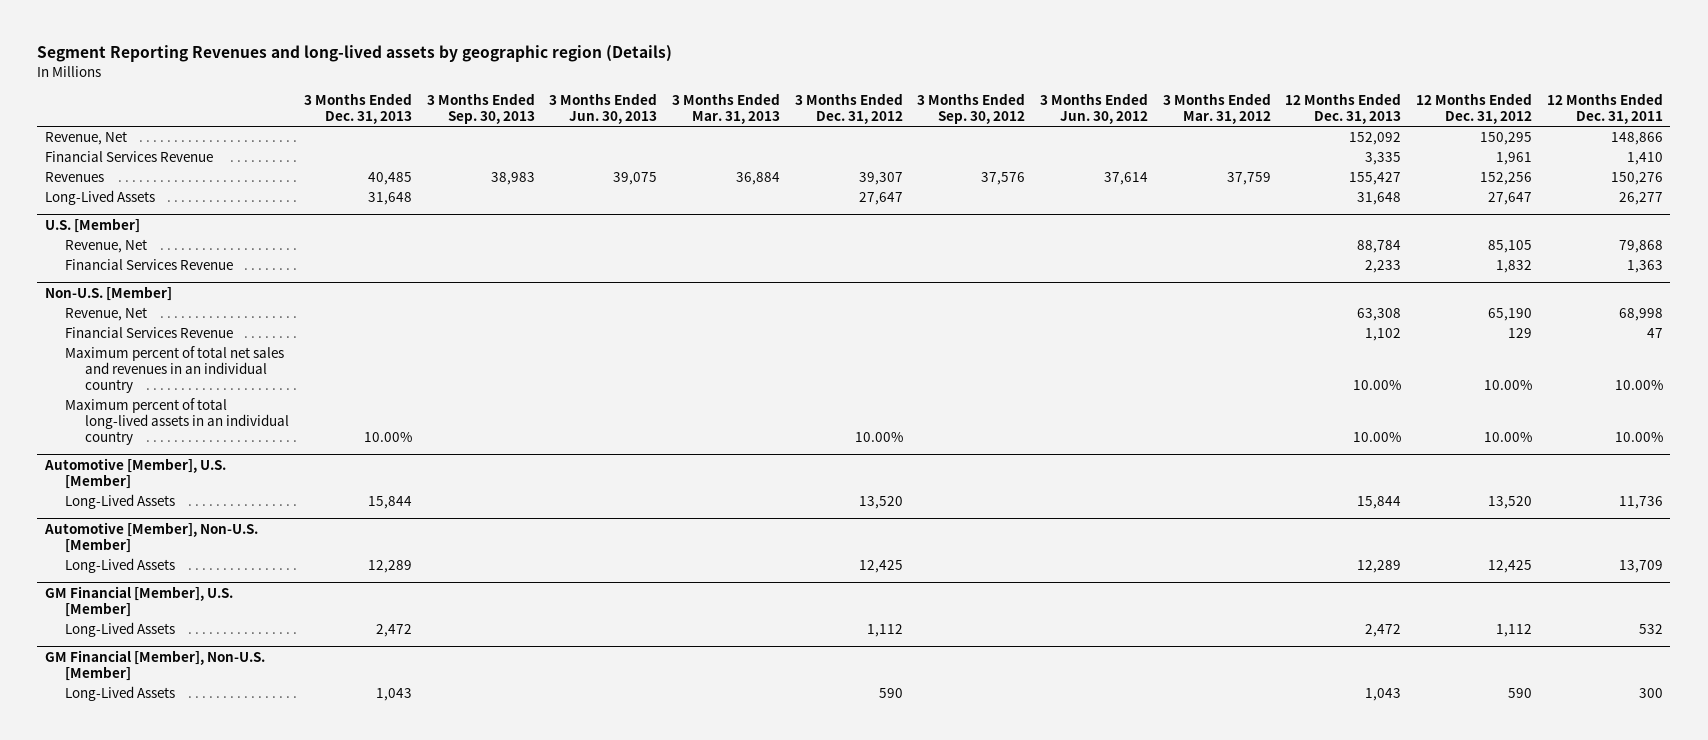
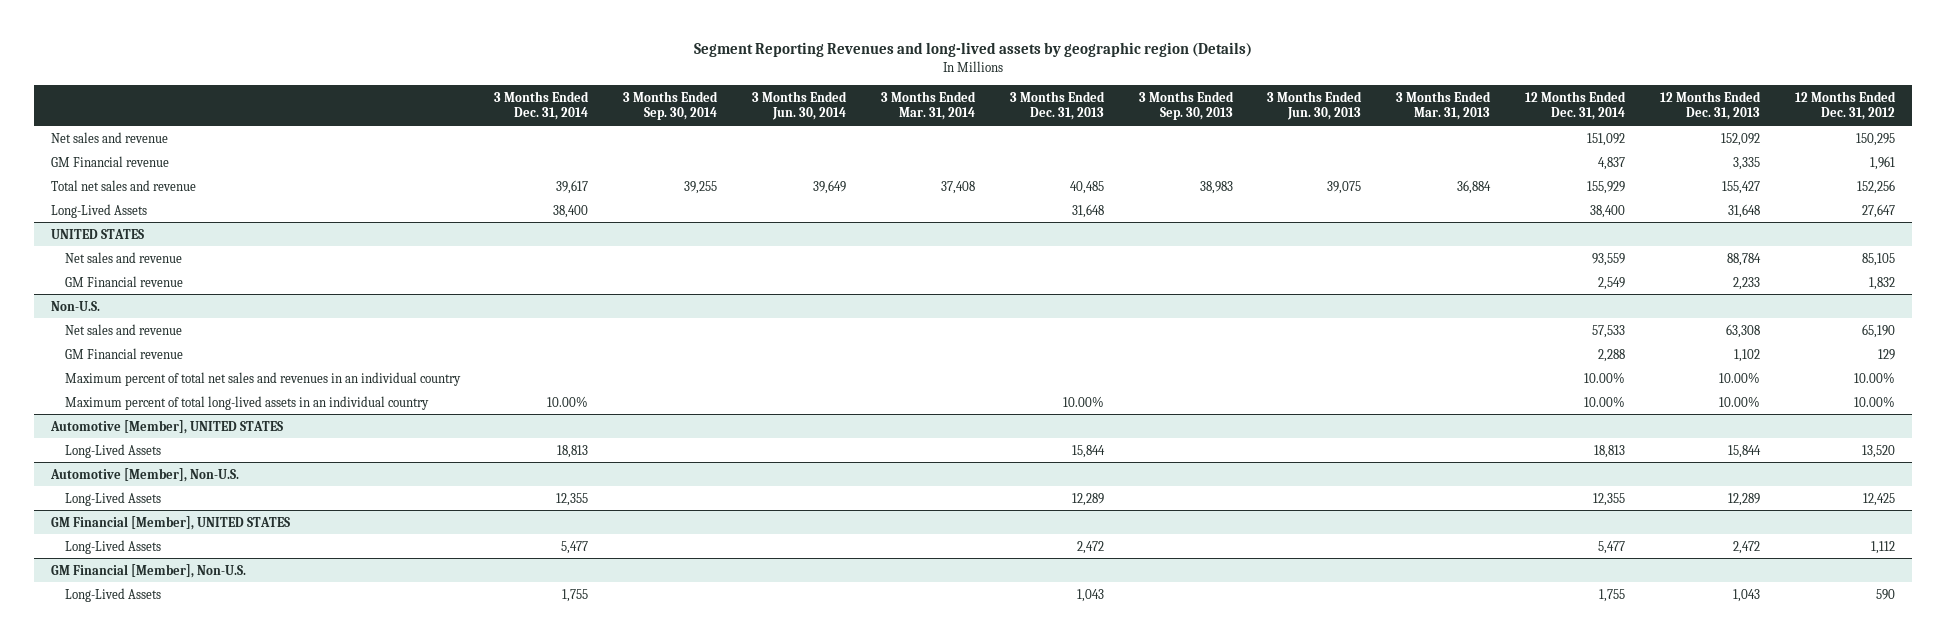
- | 3 Months Ended Dec. 31, 2013 | 3 Months Ended Sep. 30, 2013 | 3 Months Ended Jun. 30, 2013 | 3 Months Ended Mar. 31, 2013 | 3 Months Ended Dec. 31, 2012 | 3 Months Ended Sep. 30, 2012 | 3 Months Ended Jun. 30, 2012 | 3 Months Ended Mar. 31, 2012 | 12 Months Ended Dec. 31, 2013 | 12 Months Ended Dec. 31, 2012 | 12 Months Ended Dec. 31, 2011
+ | 3 Months Ended Dec. 31, 2014 | 3 Months Ended Sep. 30, 2014 | 3 Months Ended Jun. 30, 2014 | 3 Months Ended Mar. 31, 2014 | 3 Months Ended Dec. 31, 2013 | 3 Months Ended Sep. 30, 2013 | 3 Months Ended Jun. 30, 2013 | 3 Months Ended Mar. 31, 2013 | 12 Months Ended Dec. 31, 2014 | 12 Months Ended Dec. 31, 2013 | 12 Months Ended Dec. 31, 2012
- Revenue, Net | | | | | | | | | 152,092 | 150,295 | 148,866
- Financial Services Revenue | | | | | | | | | 3,335 | 1,961 | 1,410
- Revenues | 40,485 | 38,983 | 39,075 | 36,884 | 39,307 | 37,576 | 37,614 | 37,759 | 155,427 | 152,256 | 150,276
+ Net sales and revenue | | | | | | | | | 151,092 | 152,092 | 150,295
+ GM Financial revenue | | | | | | | | | 4,837 | 3,335 | 1,961
+ Total net sales and revenue | 39,617 | 39,255 | 39,649 | 37,408 | 40,485 | 38,983 | 39,075 | 36,884 | 155,929 | 155,427 | 152,256
- U.S. [Member]
- Revenue, Net | | | | | | | | | 88,784 | 85,105 | 79,868
- Financial Services Revenue | | | | | | | | | 2,233 | 1,832 | 1,363
- Non-U.S. [Member]
- Revenue, Net | | | | | | | | | 63,308 | 65,190 | 68,998
- Financial Services Revenue | | | | | | | | | 1,102 | 129 | 47
+ UNITED STATES
+ Net sales and revenue | | | | | | | | | 93,559 | 88,784 | 85,105
+ GM Financial revenue | | | | | | | | | 2,549 | 2,233 | 1,832
+ Non-U.S.
+ Net sales and revenue | | | | | | | | | 57,533 | 63,308 | 65,190
+ GM Financial revenue | | | | | | | | | 2,288 | 1,102 | 129
- Automotive [Member], U.S. [Member]
+ Automotive [Member], UNITED STATES
- Automotive [Member], Non-U.S. [Member]
+ Automotive [Member], Non-U.S.
- GM Financial [Member], U.S. [Member]
+ GM Financial [Member], UNITED STATES
- GM Financial [Member], Non-U.S. [Member]
+ GM Financial [Member], Non-U.S.

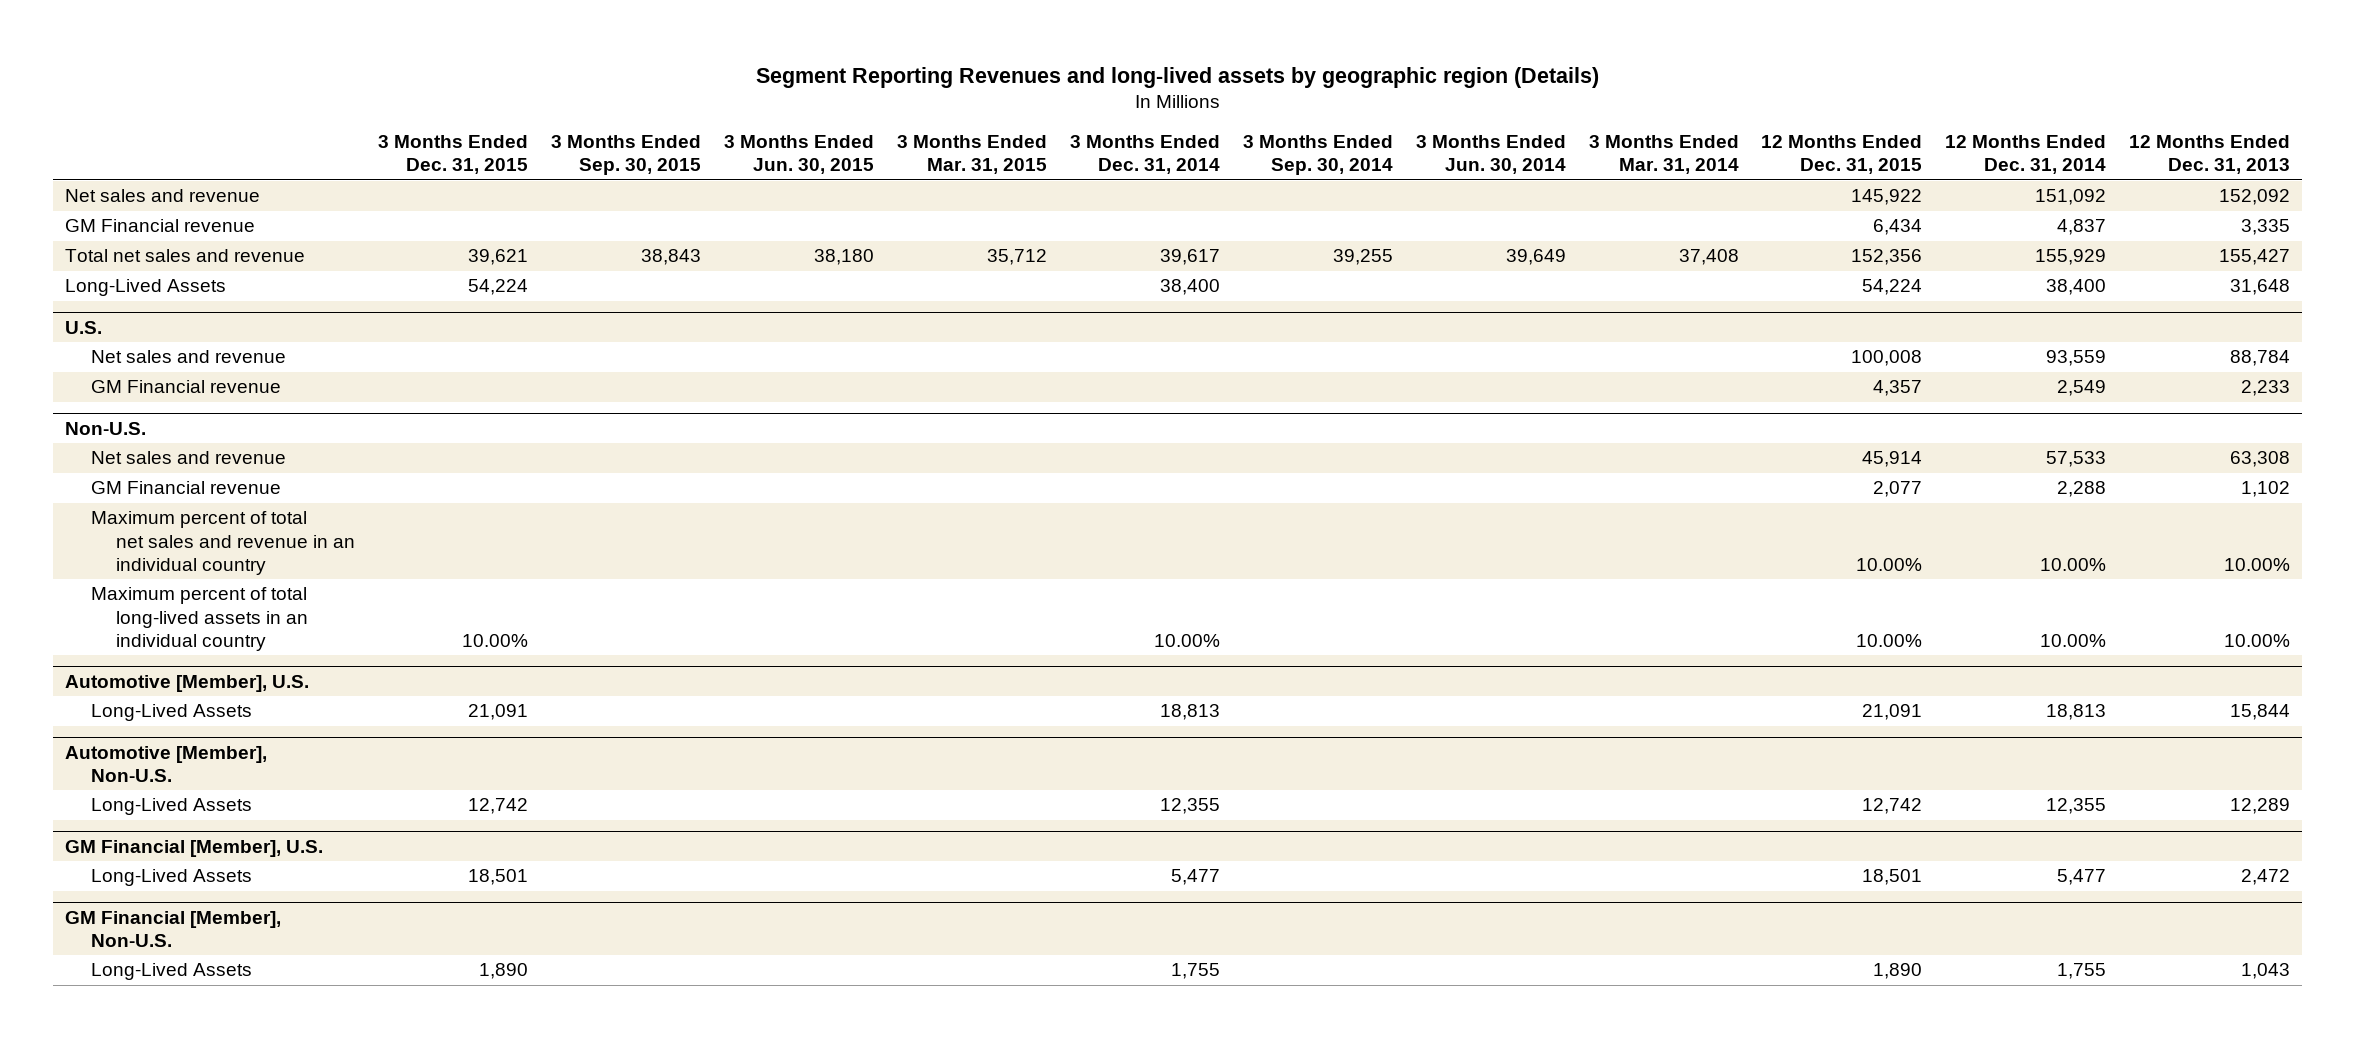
- | 3 Months Ended Dec. 31, 2014 | 3 Months Ended Sep. 30, 2014 | 3 Months Ended Jun. 30, 2014 | 3 Months Ended Mar. 31, 2014 | 3 Months Ended Dec. 31, 2013 | 3 Months Ended Sep. 30, 2013 | 3 Months Ended Jun. 30, 2013 | 3 Months Ended Mar. 31, 2013 | 12 Months Ended Dec. 31, 2014 | 12 Months Ended Dec. 31, 2013 | 12 Months Ended Dec. 31, 2012
+ | 3 Months Ended Dec. 31, 2015 | 3 Months Ended Sep. 30, 2015 | 3 Months Ended Jun. 30, 2015 | 3 Months Ended Mar. 31, 2015 | 3 Months Ended Dec. 31, 2014 | 3 Months Ended Sep. 30, 2014 | 3 Months Ended Jun. 30, 2014 | 3 Months Ended Mar. 31, 2014 | 12 Months Ended Dec. 31, 2015 | 12 Months Ended Dec. 31, 2014 | 12 Months Ended Dec. 31, 2013
- UNITED STATES
+ U.S.
@ Non-U.S.
- Maximum percent of total net sales and revenues in an individual country | | | | | | | | | 10.00% | 10.00% | 10.00%
+ Maximum percent of total net sales and revenue in an individual country | | | | | | | | | 10.00% | 10.00% | 10.00%
- Automotive [Member], UNITED STATES
+ Automotive [Member], U.S.
- GM Financial [Member], UNITED STATES
+ GM Financial [Member], U.S.

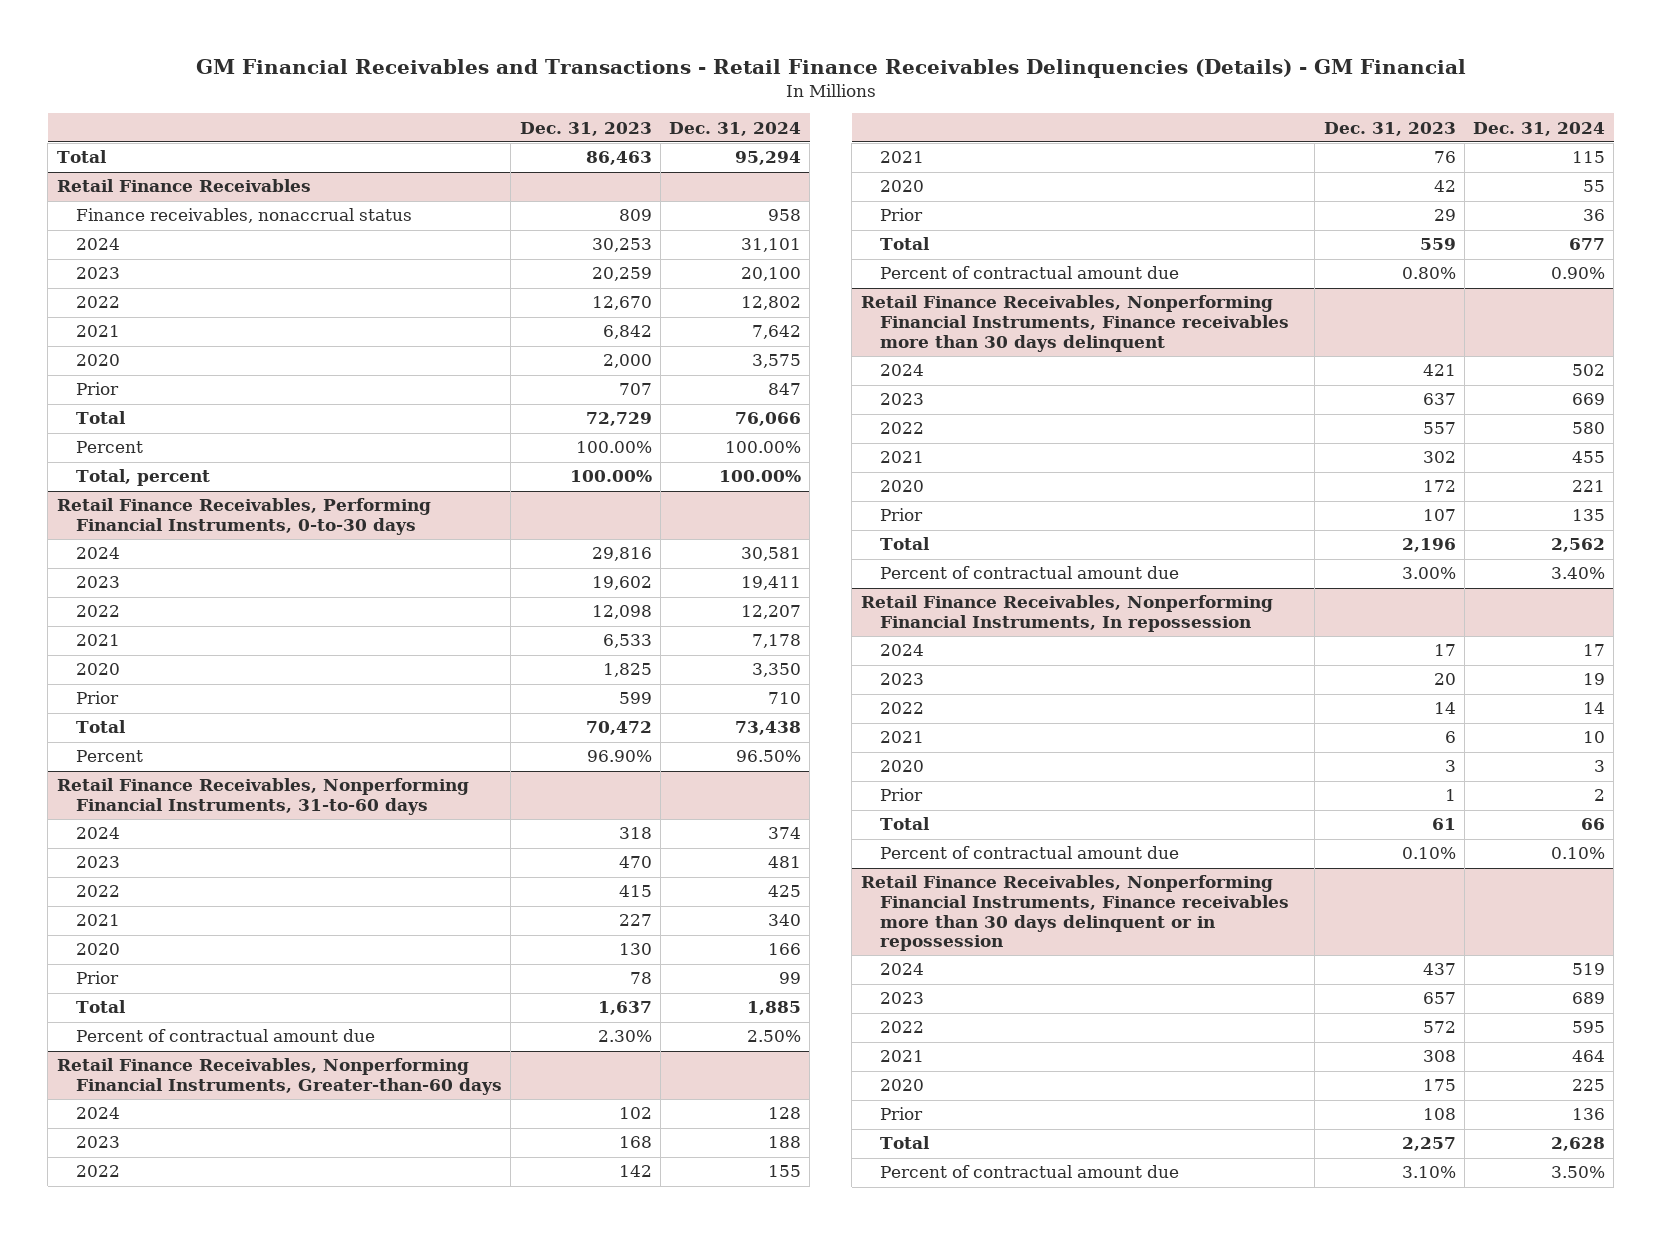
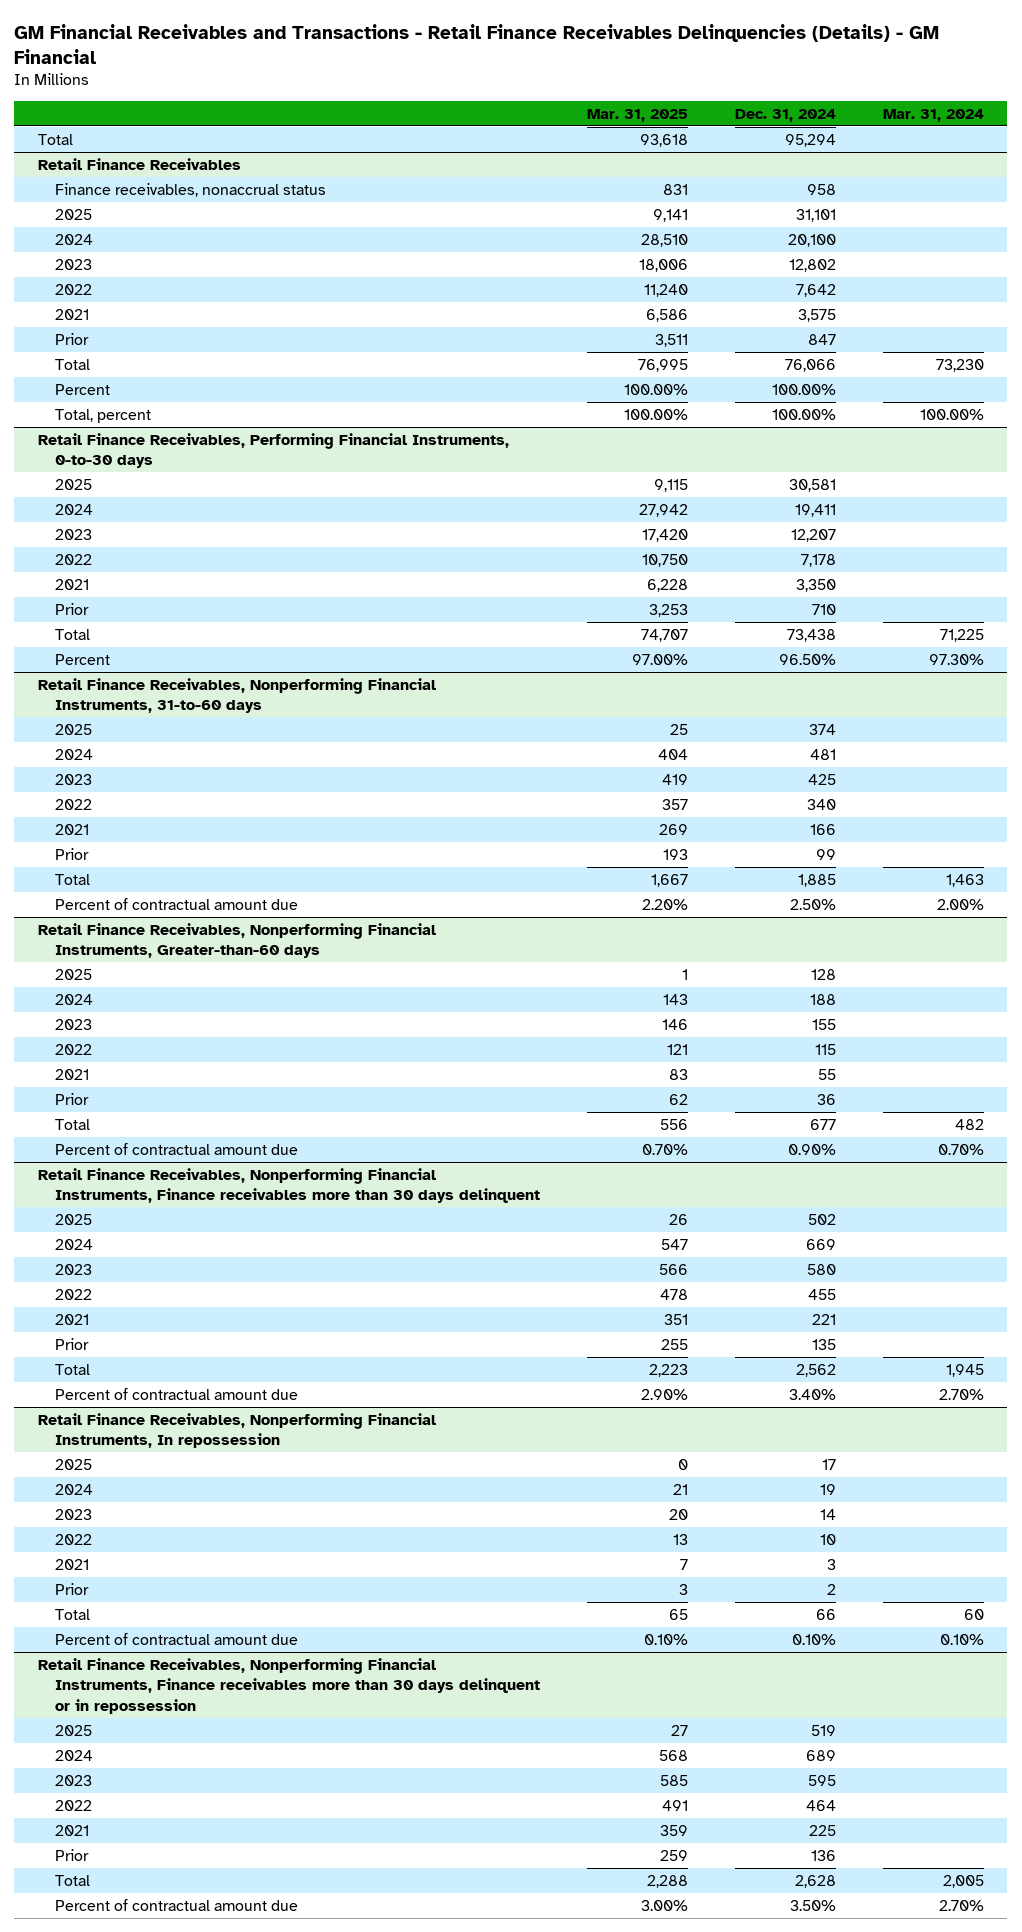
- | Dec. 31, 2023 | Dec. 31, 2024
+ | Mar. 31, 2025 | Dec. 31, 2024 | Mar. 31, 2024
@ Retail Finance Receivables
- 2024 | 30,253 | 31,101
- 2023 | 20,259 | 20,100
- 2022 | 12,670 | 12,802
- 2021 | 6,842 | 7,642
- 2020 | 2,000 | 3,575
+ 2025 | 9,141 | 31,101 |
+ 2024 | 28,510 | 20,100 |
+ 2023 | 18,006 | 12,802 |
+ 2022 | 11,240 | 7,642 |
+ 2021 | 6,586 | 3,575 |
@ Retail Finance Receivables, Performing Financial Instruments, 0-to-30 days
- 2024 | 29,816 | 30,581
- 2023 | 19,602 | 19,411
- 2022 | 12,098 | 12,207
- 2021 | 6,533 | 7,178
- 2020 | 1,825 | 3,350
+ 2025 | 9,115 | 30,581 |
+ 2024 | 27,942 | 19,411 |
+ 2023 | 17,420 | 12,207 |
+ 2022 | 10,750 | 7,178 |
+ 2021 | 6,228 | 3,350 |
@ Retail Finance Receivables, Nonperforming Financial Instruments, 31-to-60 days
- 2024 | 318 | 374
- 2023 | 470 | 481
- 2022 | 415 | 425
- 2021 | 227 | 340
- 2020 | 130 | 166
+ 2025 | 25 | 374 |
+ 2024 | 404 | 481 |
+ 2023 | 419 | 425 |
+ 2022 | 357 | 340 |
+ 2021 | 269 | 166 |
@ Retail Finance Receivables, Nonperforming Financial Instruments, Greater-than-60 days
- 2024 | 102 | 128
- 2023 | 168 | 188
- 2022 | 142 | 155
- 2021 | 76 | 115
- 2020 | 42 | 55
+ 2025 | 1 | 128 |
+ 2024 | 143 | 188 |
+ 2023 | 146 | 155 |
+ 2022 | 121 | 115 |
+ 2021 | 83 | 55 |
@ Retail Finance Receivables, Nonperforming Financial Instruments, Finance receivables more than 30 days delinquent
- 2024 | 421 | 502
- 2023 | 637 | 669
- 2022 | 557 | 580
- 2021 | 302 | 455
- 2020 | 172 | 221
+ 2025 | 26 | 502 |
+ 2024 | 547 | 669 |
+ 2023 | 566 | 580 |
+ 2022 | 478 | 455 |
+ 2021 | 351 | 221 |
@ Retail Finance Receivables, Nonperforming Financial Instruments, In repossession
- 2024 | 17 | 17
- 2023 | 20 | 19
- 2022 | 14 | 14
- 2021 | 6 | 10
- 2020 | 3 | 3
+ 2025 | 0 | 17 |
+ 2024 | 21 | 19 |
+ 2023 | 20 | 14 |
+ 2022 | 13 | 10 |
+ 2021 | 7 | 3 |
@ Retail Finance Receivables, Nonperforming Financial Instruments, Finance receivables more than 30 days delinquent or in repossession
- 2024 | 437 | 519
- 2023 | 657 | 689
- 2022 | 572 | 595
- 2021 | 308 | 464
- 2020 | 175 | 225
+ 2025 | 27 | 519 |
+ 2024 | 568 | 689 |
+ 2023 | 585 | 595 |
+ 2022 | 491 | 464 |
+ 2021 | 359 | 225 |

